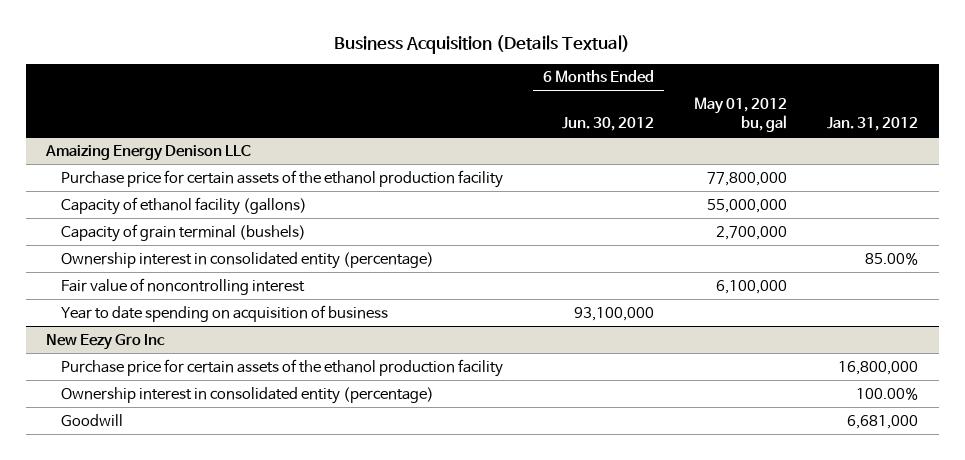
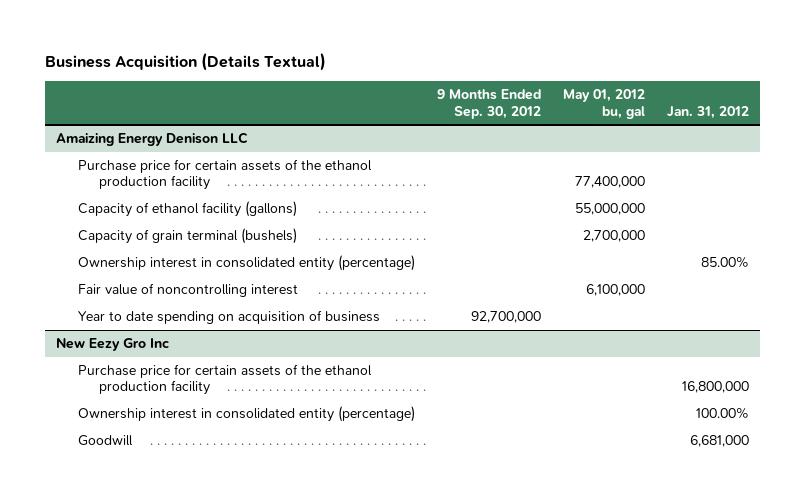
- | 6 Months Ended Jun. 30, 2012 | May 01, 2012 bu, gal | Jan. 31, 2012
+ | 9 Months Ended Sep. 30, 2012 | May 01, 2012 bu, gal | Jan. 31, 2012
@ Amaizing Energy Denison LLC
- Purchase price for certain assets of the ethanol production facility | | 77,800,000 |
+ Purchase price for certain assets of the ethanol production facility | | 77,400,000 |

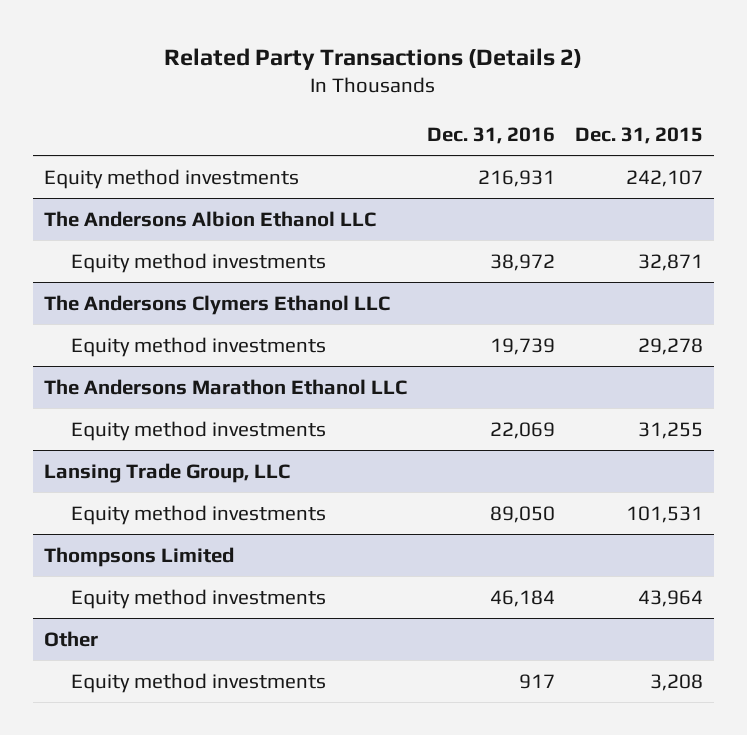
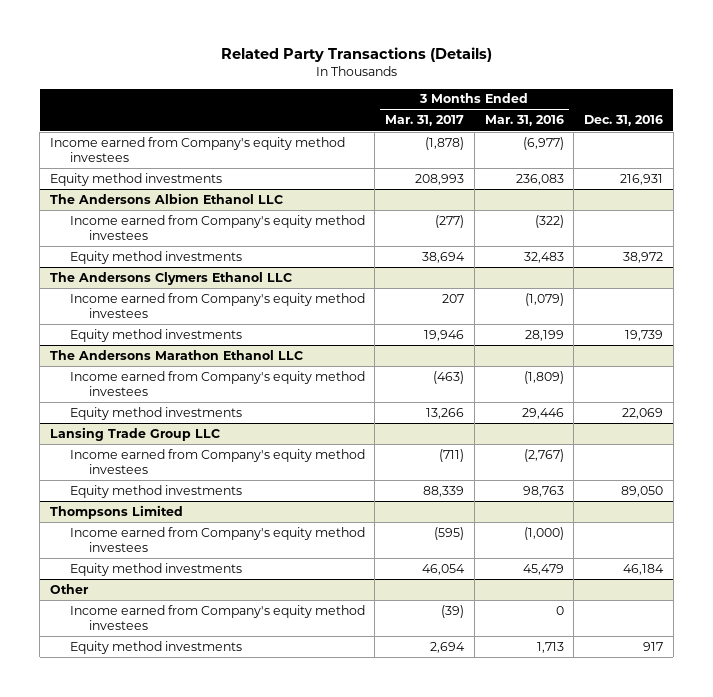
- Related Party Transactions (Details 2)
+ Related Party Transactions (Details)
- | Dec. 31, 2016 | Dec. 31, 2015
+ | 3 Months Ended Mar. 31, 2017 | 3 Months Ended Mar. 31, 2016 | Dec. 31, 2016
+ Income earned from Company's equity method investees | (1,878) | (6,977) |
@ The Andersons Albion Ethanol LLC
+ Income earned from Company's equity method investees | (277) | (322) |
@ The Andersons Clymers Ethanol LLC
+ Income earned from Company's equity method investees | 207 | (1,079) |
@ The Andersons Marathon Ethanol LLC
+ Income earned from Company's equity method investees | (463) | (1,809) |
- Lansing Trade Group, LLC
+ Lansing Trade Group LLC
+ Income earned from Company's equity method investees | (711) | (2,767) |
@ Thompsons Limited
+ Income earned from Company's equity method investees | (595) | (1,000) |
@ Other
+ Income earned from Company's equity method investees | (39) | 0 |

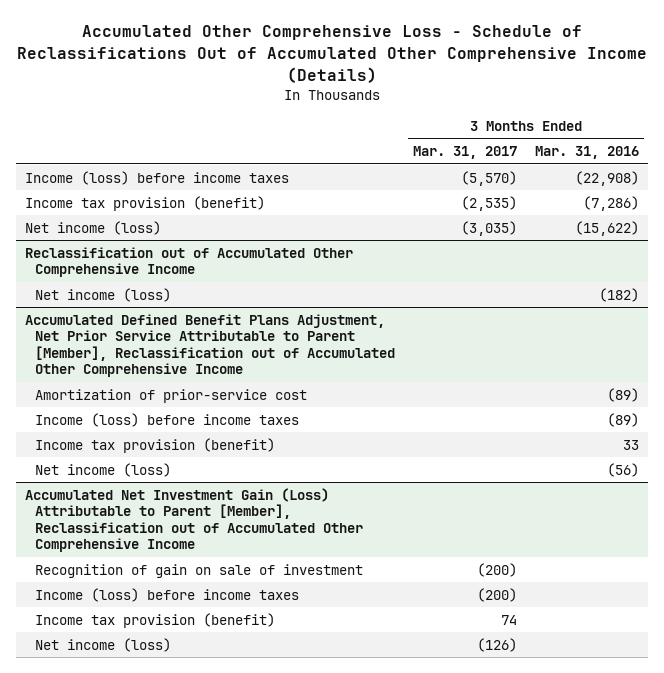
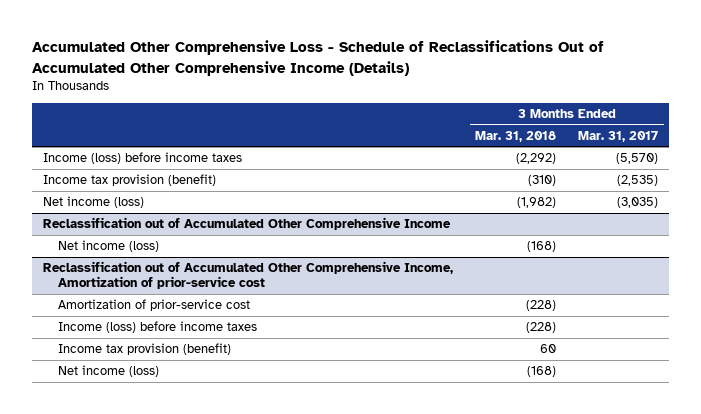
- | 3 Months Ended Mar. 31, 2017 | 3 Months Ended Mar. 31, 2016
+ | 3 Months Ended Mar. 31, 2018 | 3 Months Ended Mar. 31, 2017
- Accumulated Defined Benefit Plans Adjustment, Net Prior Service Attributable to Parent [Member], Reclassification out of Accumulated Other Comprehensive Income
- Amortization of prior-service cost | | (89)
- Income (loss) before income taxes | | (89)
- Income tax provision (benefit) | | 33
- Net income (loss) | | (56)
- Accumulated Net Investment Gain (Loss) Attributable to Parent [Member], Reclassification out of Accumulated Other Comprehensive Income
- Recognition of gain on sale of investment | (200) |
- Income (loss) before income taxes | (200) |
- Income tax provision (benefit) | 74 |
- Net income (loss) | (126) |
+ Reclassification out of Accumulated Other Comprehensive Income, Amortization of prior-service cost
+ Amortization of prior-service cost | (228) |
+ Income (loss) before income taxes | (228) |
+ Income tax provision (benefit) | 60 |
+ Net income (loss) | (168) |

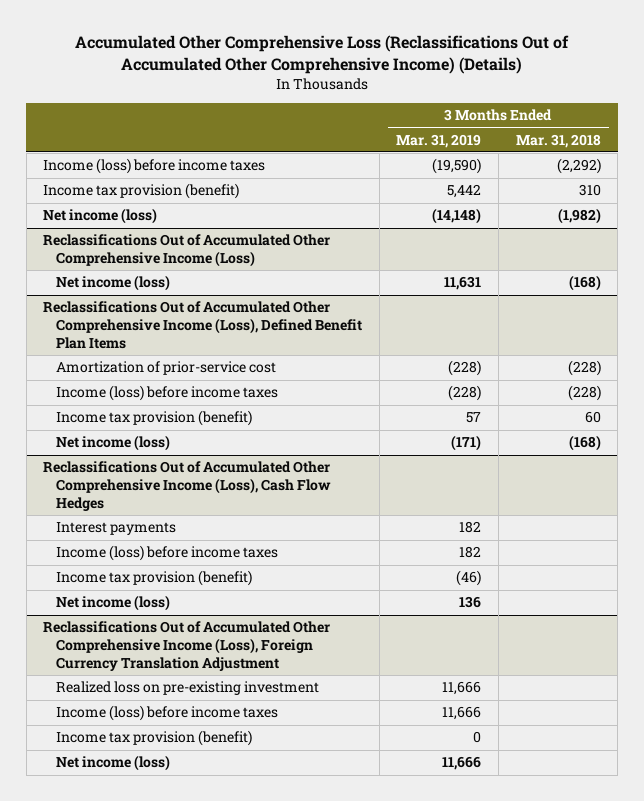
- Accumulated Other Comprehensive Loss - Schedule of Reclassifications Out of Accumulated Other Comprehensive Income (Details)
+ Accumulated Other Comprehensive Loss (Reclassifications Out of Accumulated Other Comprehensive Income) (Details)
- | 3 Months Ended Mar. 31, 2018 | 3 Months Ended Mar. 31, 2017
+ | 3 Months Ended Mar. 31, 2019 | 3 Months Ended Mar. 31, 2018
- Income tax provision (benefit) | (310) | (2,535)
+ Income tax provision (benefit) | 5,442 | 310
- Reclassification out of Accumulated Other Comprehensive Income
+ Reclassifications Out of Accumulated Other Comprehensive Income (Loss)
- Reclassification out of Accumulated Other Comprehensive Income, Amortization of prior-service cost
+ Reclassifications Out of Accumulated Other Comprehensive Income (Loss), Defined Benefit Plan Items
+ Reclassifications Out of Accumulated Other Comprehensive Income (Loss), Cash Flow Hedges
+ Interest payments | 182 |
+ Income (loss) before income taxes | 182 |
+ Income tax provision (benefit) | (46) |
+ Net income (loss) | 136 |
+ Reclassifications Out of Accumulated Other Comprehensive Income (Loss), Foreign Currency Translation Adjustment
+ Realized loss on pre-existing investment | 11,666 |
+ Income (loss) before income taxes | 11,666 |
+ Income tax provision (benefit) | 0 |
+ Net income (loss) | 11,666 |

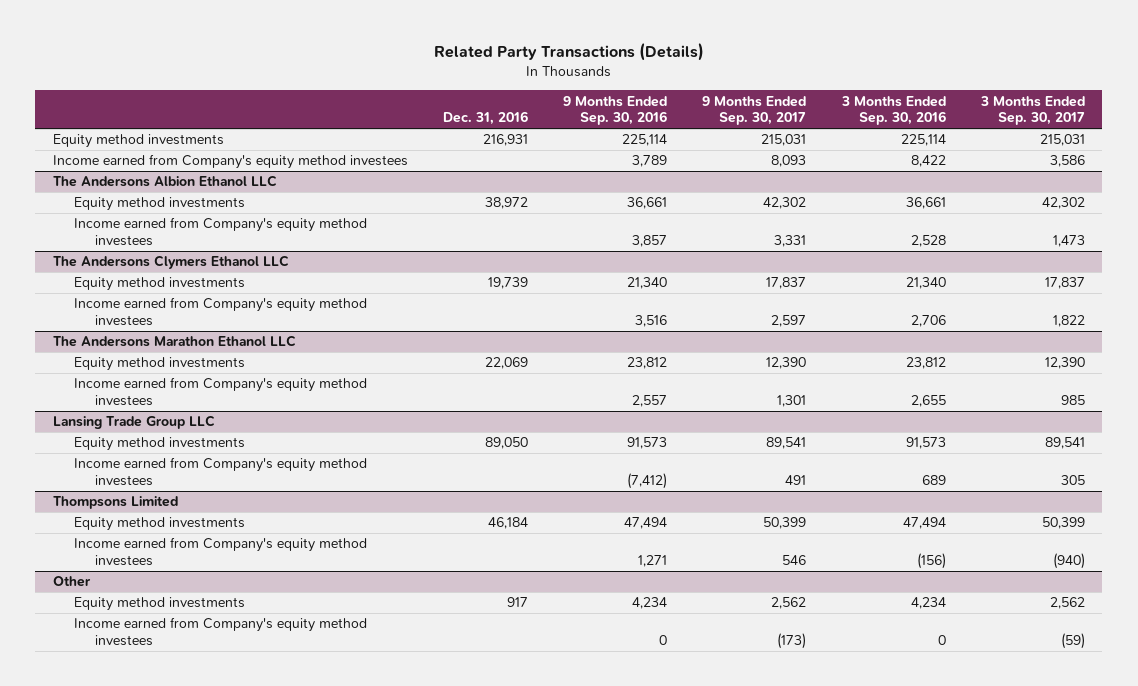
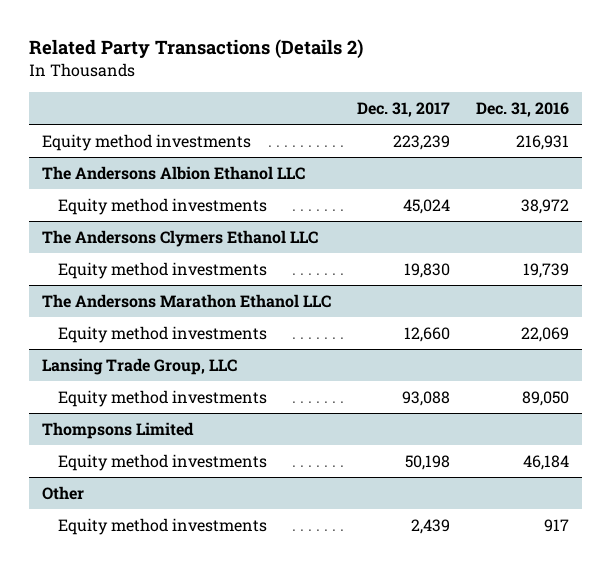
- Related Party Transactions (Details)
+ Related Party Transactions (Details 2)
- | Dec. 31, 2016 | 9 Months Ended Sep. 30, 2016 | 9 Months Ended Sep. 30, 2017 | 3 Months Ended Sep. 30, 2016 | 3 Months Ended Sep. 30, 2017
+ | Dec. 31, 2017 | Dec. 31, 2016
- Income earned from Company's equity method investees | | 3,789 | 8,093 | 8,422 | 3,586
@ The Andersons Albion Ethanol LLC
- Income earned from Company's equity method investees | | 3,857 | 3,331 | 2,528 | 1,473
@ The Andersons Clymers Ethanol LLC
- Income earned from Company's equity method investees | | 3,516 | 2,597 | 2,706 | 1,822
@ The Andersons Marathon Ethanol LLC
- Income earned from Company's equity method investees | | 2,557 | 1,301 | 2,655 | 985
- Lansing Trade Group LLC
+ Lansing Trade Group, LLC
- Income earned from Company's equity method investees | | (7,412) | 491 | 689 | 305
@ Thompsons Limited
- Income earned from Company's equity method investees | | 1,271 | 546 | (156) | (940)
@ Other
- Income earned from Company's equity method investees | | 0 | (173) | 0 | (59)

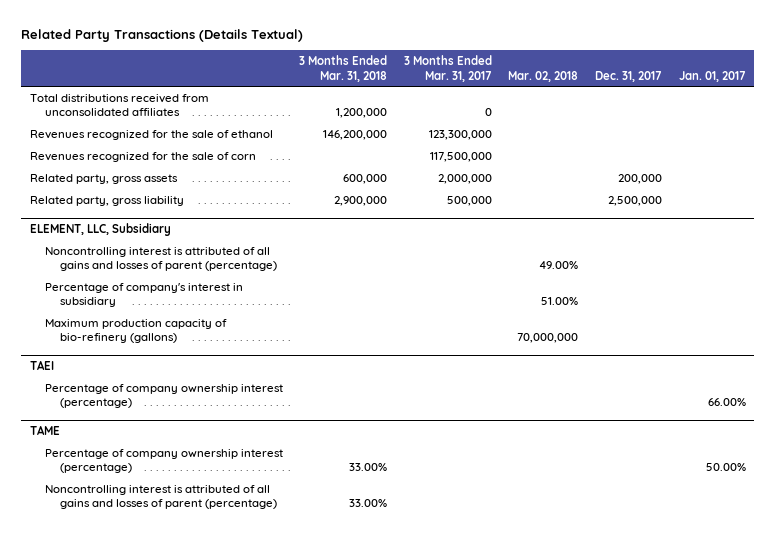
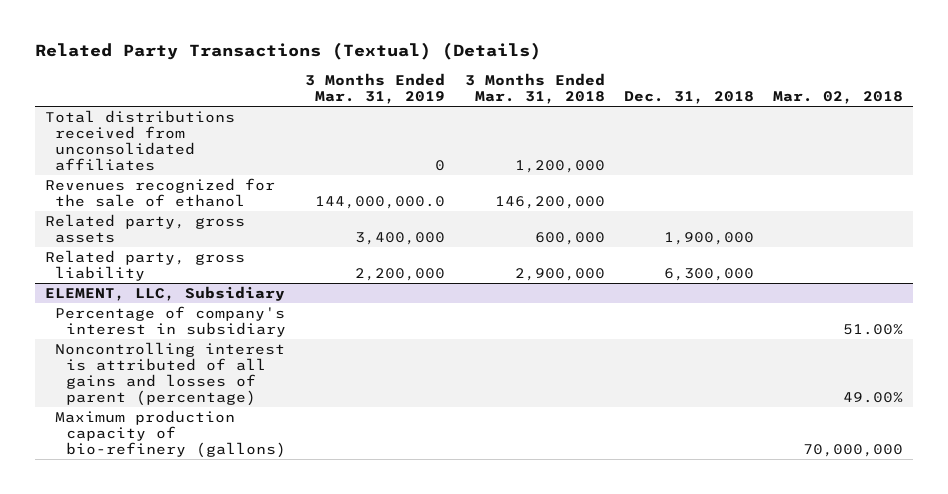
- Related Party Transactions (Details Textual)
+ Related Party Transactions (Textual) (Details)
- | 3 Months Ended Mar. 31, 2018 | 3 Months Ended Mar. 31, 2017 | Mar. 02, 2018 | Dec. 31, 2017 | Jan. 01, 2017
+ | 3 Months Ended Mar. 31, 2019 | 3 Months Ended Mar. 31, 2018 | Dec. 31, 2018 | Mar. 02, 2018
- Revenues recognized for the sale of corn | | 117,500,000 | | |
@ ELEMENT, LLC, Subsidiary
moved down: Noncontrolling interest is attributed of all gains and losses of parent (percentage) | | | | 49.00%
- TAEI
- Percentage of company ownership interest (percentage) | | | | | 66.00%
- TAME
- Percentage of company ownership interest (percentage) | 33.00% | | | | 50.00%
- Noncontrolling interest is attributed of all gains and losses of parent (percentage) | 33.00% | | | |

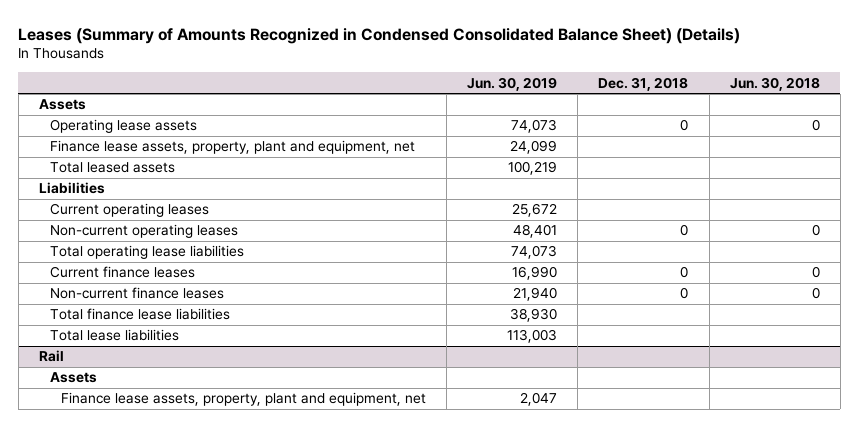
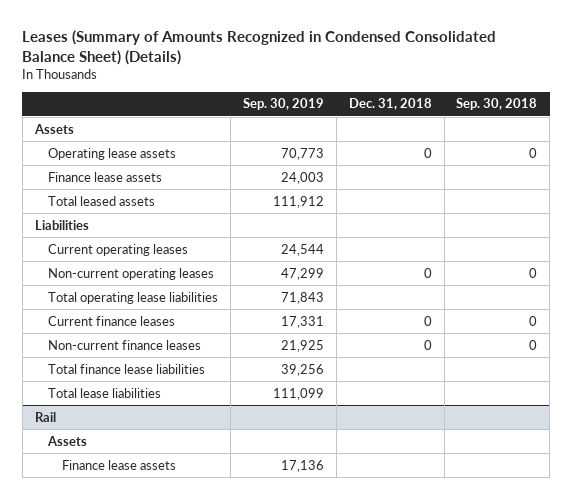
- | Jun. 30, 2019 | Dec. 31, 2018 | Jun. 30, 2018
+ | Sep. 30, 2019 | Dec. 31, 2018 | Sep. 30, 2018
- Finance lease assets, property, plant and equipment, net | 24,099 | |
+ Finance lease assets | 24,003 | |
@ Rail
- Finance lease assets, property, plant and equipment, net | 2,047 | |
+ Finance lease assets | 17,136 | |

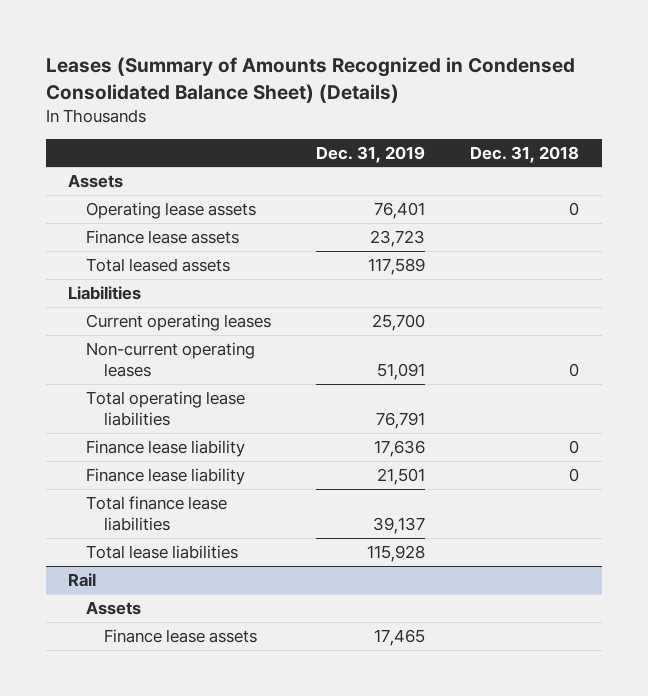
- | Sep. 30, 2019 | Dec. 31, 2018 | Sep. 30, 2018
+ | Dec. 31, 2019 | Dec. 31, 2018
- Current finance leases | 17,331 | 0 | 0
- Non-current finance leases | 21,925 | 0 | 0
+ Finance lease liability | 17,636 | 0
+ Finance lease liability | 21,501 | 0

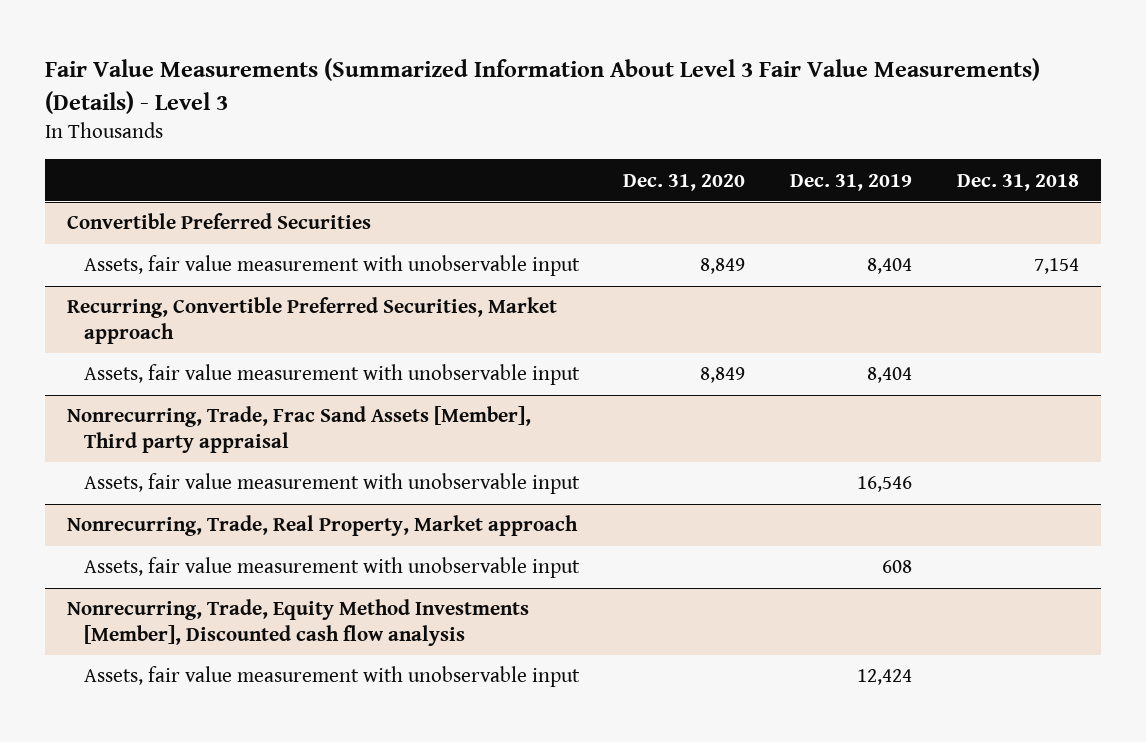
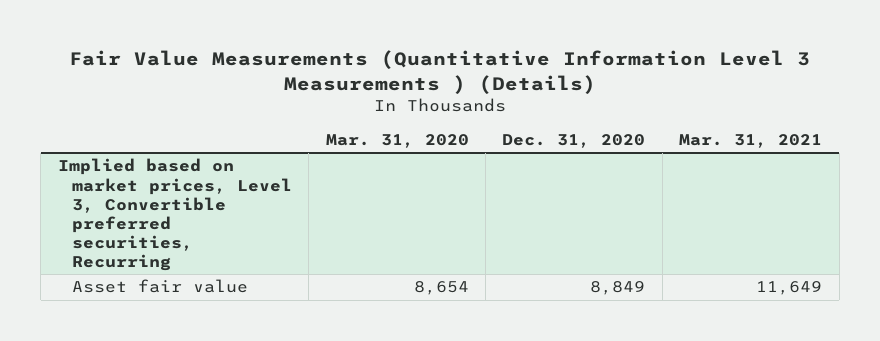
- Fair Value Measurements (Summarized Information About Level 3 Fair Value Measurements) (Details) - Level 3
+ Fair Value Measurements (Quantitative Information Level 3 Measurements ) (Details)
- | Dec. 31, 2020 | Dec. 31, 2019 | Dec. 31, 2018
+ | Mar. 31, 2020 | Dec. 31, 2020 | Mar. 31, 2021
- Convertible Preferred Securities
- Assets, fair value measurement with unobservable input | 8,849 | 8,404 | 7,154
- Recurring, Convertible Preferred Securities, Market approach
- Assets, fair value measurement with unobservable input | 8,849 | 8,404 |
- Nonrecurring, Trade, Frac Sand Assets [Member], Third party appraisal
- Assets, fair value measurement with unobservable input | | 16,546 |
- Nonrecurring, Trade, Real Property, Market approach
- Assets, fair value measurement with unobservable input | | 608 |
- Nonrecurring, Trade, Equity Method Investments [Member], Discounted cash flow analysis
- Assets, fair value measurement with unobservable input | | 12,424 |
+ Implied based on market prices, Level 3, Convertible preferred securities, Recurring
+ Asset fair value | 8,654 | 8,849 | 11,649

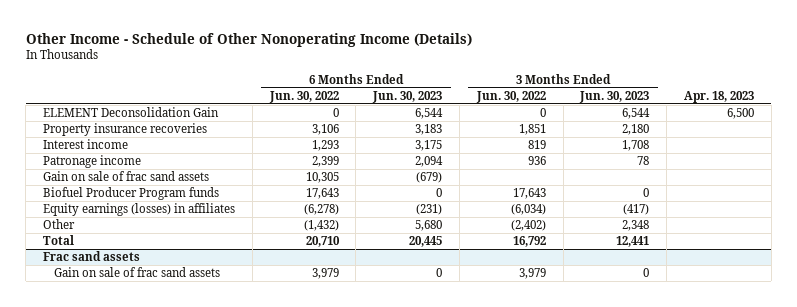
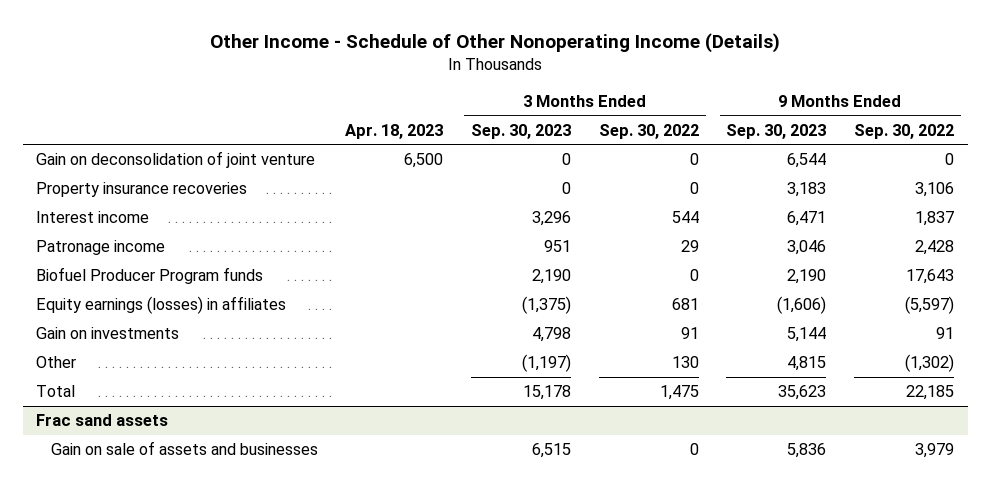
- | 6 Months Ended Jun. 30, 2022 | 6 Months Ended Jun. 30, 2023 | 3 Months Ended Jun. 30, 2022 | 3 Months Ended Jun. 30, 2023 | Apr. 18, 2023
+ | Apr. 18, 2023 | 3 Months Ended Sep. 30, 2023 | 3 Months Ended Sep. 30, 2022 | 9 Months Ended Sep. 30, 2023 | 9 Months Ended Sep. 30, 2022
- ELEMENT Deconsolidation Gain | 0 | 6,544 | 0 | 6,544 | 6,500
+ Gain on deconsolidation of joint venture | 6,500 | 0 | 0 | 6,544 | 0
- Gain on sale of frac sand assets | 10,305 | (679) | | |
+ Gain on investments | | 4,798 | 91 | 5,144 | 91
@ Frac sand assets
- Gain on sale of frac sand assets | 3,979 | 0 | 3,979 | 0 |
+ Gain on sale of assets and businesses | | 6,515 | 0 | 5,836 | 3,979

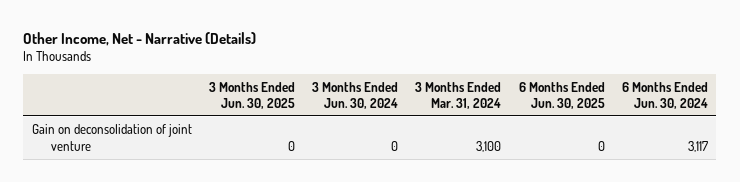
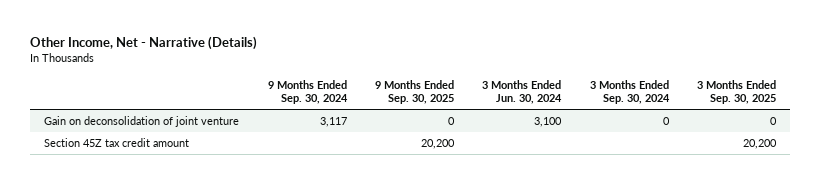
- | 3 Months Ended Jun. 30, 2025 | 3 Months Ended Jun. 30, 2024 | 3 Months Ended Mar. 31, 2024 | 6 Months Ended Jun. 30, 2025 | 6 Months Ended Jun. 30, 2024
+ | 9 Months Ended Sep. 30, 2024 | 9 Months Ended Sep. 30, 2025 | 3 Months Ended Jun. 30, 2024 | 3 Months Ended Sep. 30, 2024 | 3 Months Ended Sep. 30, 2025
- Gain on deconsolidation of joint venture | 0 | 0 | 3,100 | 0 | 3,117
+ Gain on deconsolidation of joint venture | 3,117 | 0 | 3,100 | 0 | 0
+ Section 45Z tax credit amount | | 20,200 | | | 20,200

